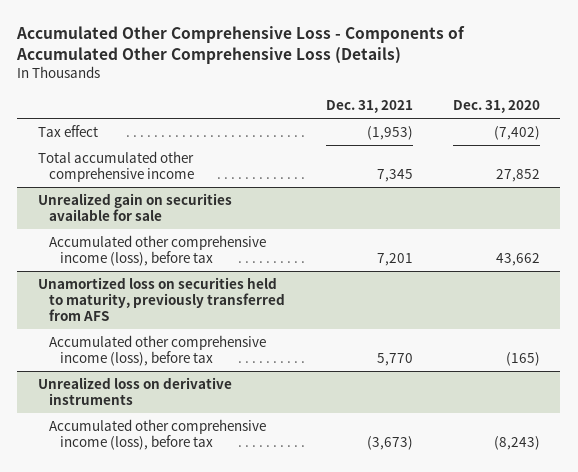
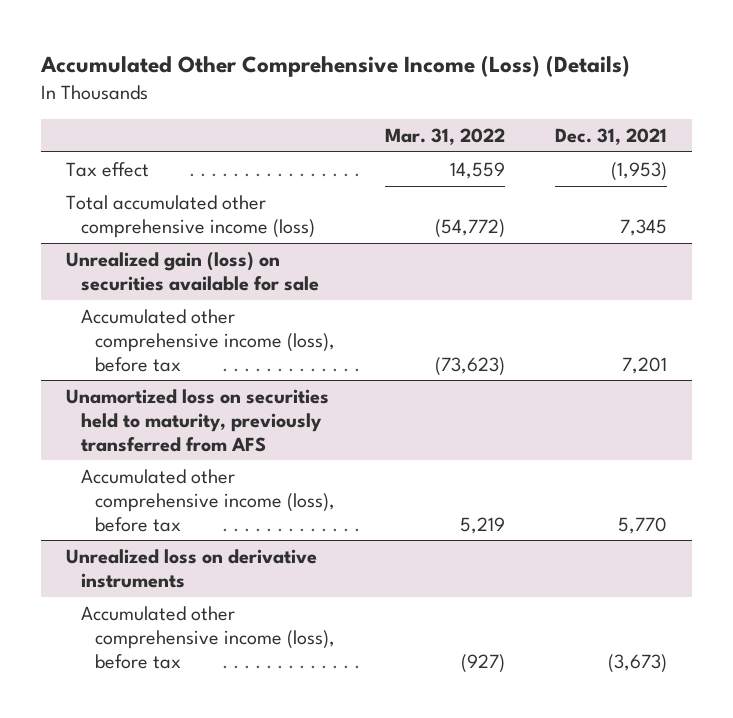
- Accumulated Other Comprehensive Loss - Components of Accumulated Other Comprehensive Loss (Details)
+ Accumulated Other Comprehensive Income (Loss) (Details)
- | Dec. 31, 2021 | Dec. 31, 2020
+ | Mar. 31, 2022 | Dec. 31, 2021
- Total accumulated other comprehensive income | 7,345 | 27,852
- Unrealized gain on securities available for sale
+ Total accumulated other comprehensive income (loss) | (54,772) | 7,345
+ Unrealized gain (loss) on securities available for sale

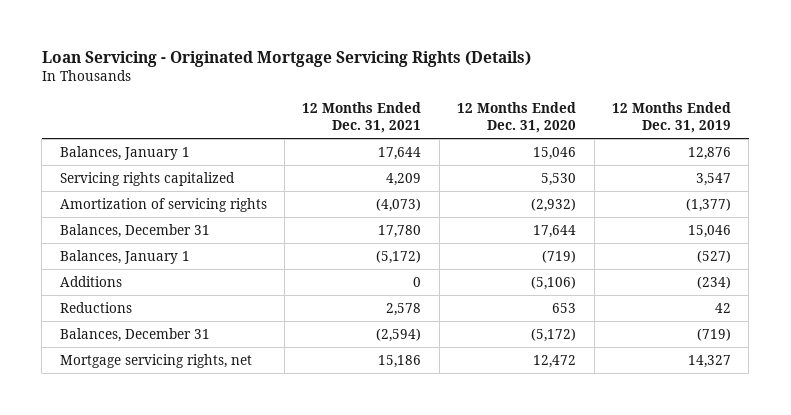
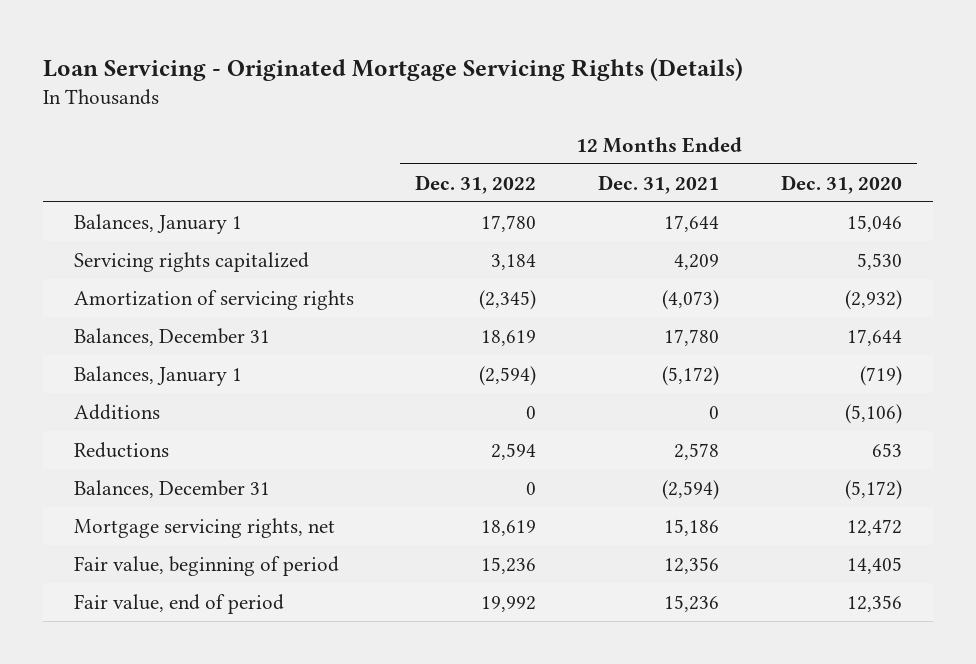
- | 12 Months Ended Dec. 31, 2021 | 12 Months Ended Dec. 31, 2020 | 12 Months Ended Dec. 31, 2019
+ | 12 Months Ended Dec. 31, 2022 | 12 Months Ended Dec. 31, 2021 | 12 Months Ended Dec. 31, 2020
+ Fair value, beginning of period | 15,236 | 12,356 | 14,405
+ Fair value, end of period | 19,992 | 15,236 | 12,356

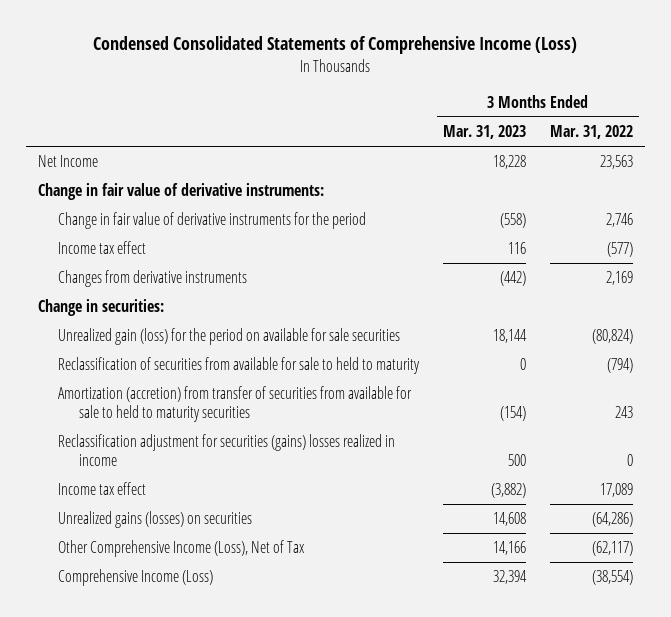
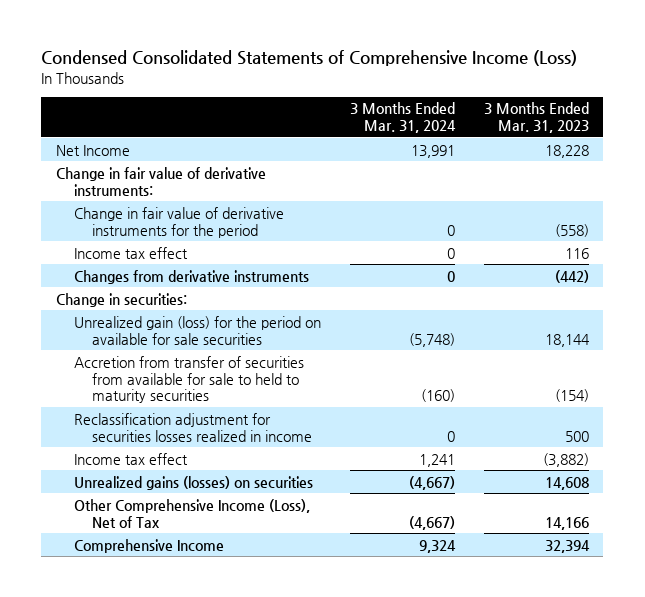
- | 3 Months Ended Mar. 31, 2023 | 3 Months Ended Mar. 31, 2022
+ | 3 Months Ended Mar. 31, 2024 | 3 Months Ended Mar. 31, 2023
- Reclassification of securities from available for sale to held to maturity | 0 | (794)
- Amortization (accretion) from transfer of securities from available for sale to held to maturity securities | (154) | 243
- Reclassification adjustment for securities (gains) losses realized in income | 500 | 0
+ Accretion from transfer of securities from available for sale to held to maturity securities | (160) | (154)
+ Reclassification adjustment for securities losses realized in income | 0 | 500
- Comprehensive Income (Loss) | 32,394 | (38,554)
+ Comprehensive Income | 9,324 | 32,394

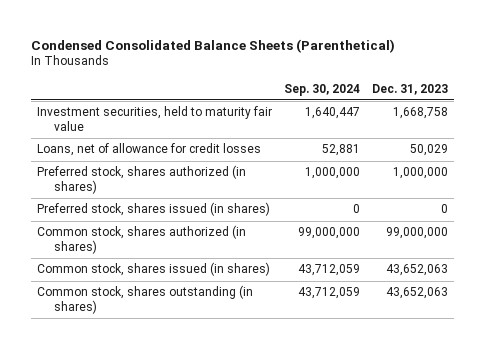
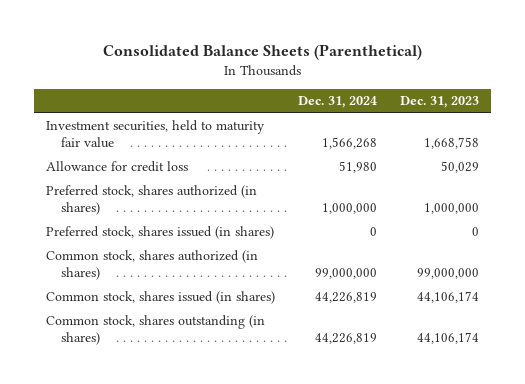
- Condensed Consolidated Balance Sheets (Parenthetical)
+ Consolidated Balance Sheets (Parenthetical)
- | Sep. 30, 2024 | Dec. 31, 2023
+ | Dec. 31, 2024 | Dec. 31, 2023
- Loans, net of allowance for credit losses | 52,881 | 50,029
+ Allowance for credit loss | 51,980 | 50,029
- Common stock, shares issued (in shares) | 43,712,059 | 43,652,063
- Common stock, shares outstanding (in shares) | 43,712,059 | 43,652,063
+ Common stock, shares issued (in shares) | 44,226,819 | 44,106,174
+ Common stock, shares outstanding (in shares) | 44,226,819 | 44,106,174

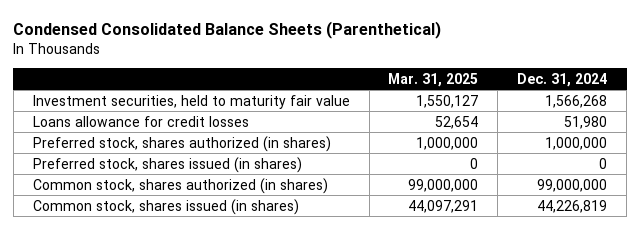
- Consolidated Balance Sheets (Parenthetical)
+ Condensed Consolidated Balance Sheets (Parenthetical)
- | Dec. 31, 2024 | Dec. 31, 2023
+ | Mar. 31, 2025 | Dec. 31, 2024
- Allowance for credit loss | 51,980 | 50,029
+ Loans allowance for credit losses | 52,654 | 51,980
- Common stock, shares outstanding (in shares) | 44,226,819 | 44,106,174

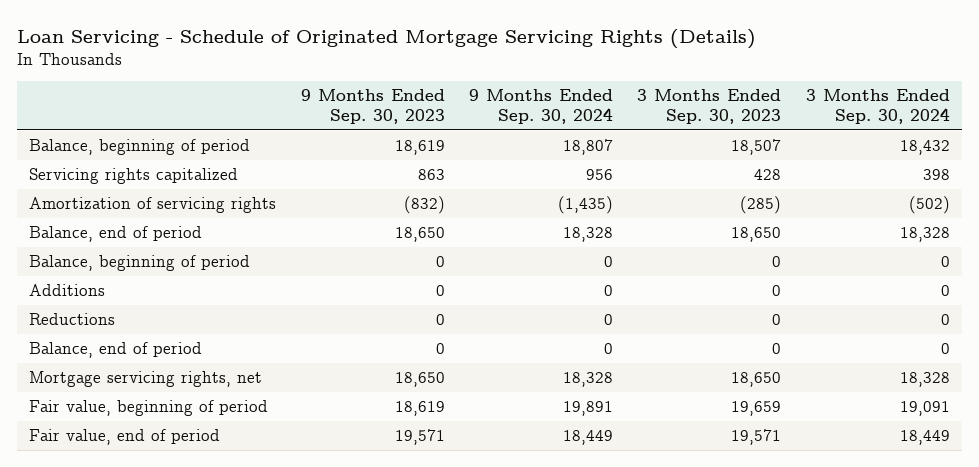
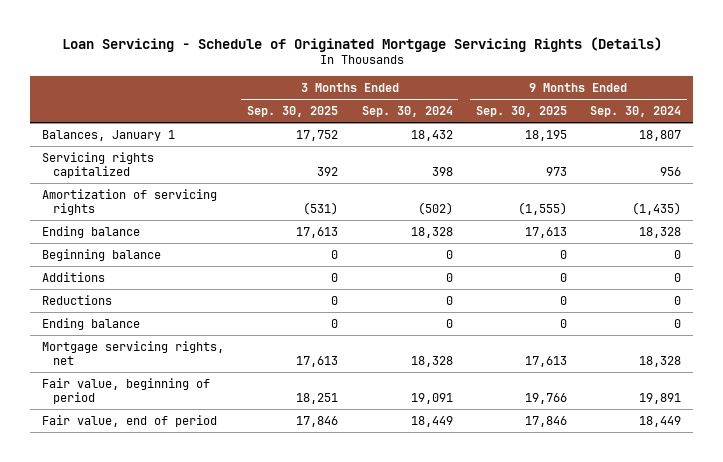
- | 9 Months Ended Sep. 30, 2023 | 9 Months Ended Sep. 30, 2024 | 3 Months Ended Sep. 30, 2023 | 3 Months Ended Sep. 30, 2024
+ | 3 Months Ended Sep. 30, 2025 | 3 Months Ended Sep. 30, 2024 | 9 Months Ended Sep. 30, 2025 | 9 Months Ended Sep. 30, 2024
- Balance, beginning of period | 18,619 | 18,807 | 18,507 | 18,432
+ Balances, January 1 | 17,752 | 18,432 | 18,195 | 18,807
- Balance, end of period | 18,650 | 18,328 | 18,650 | 18,328
- Balance, beginning of period | 0 | 0 | 0 | 0
+ Ending balance | 17,613 | 18,328 | 17,613 | 18,328
+ Beginning balance | 0 | 0 | 0 | 0
- Balance, end of period | 0 | 0 | 0 | 0
+ Ending balance | 0 | 0 | 0 | 0

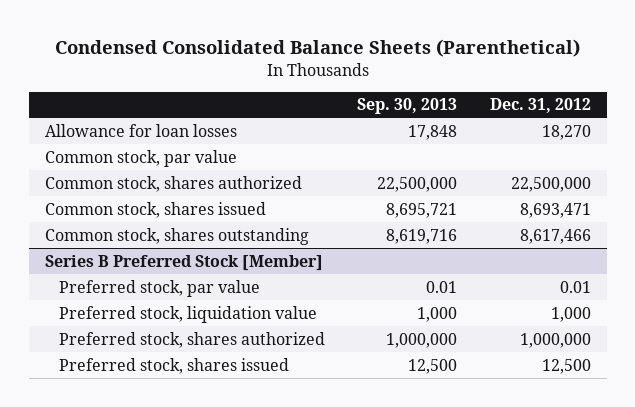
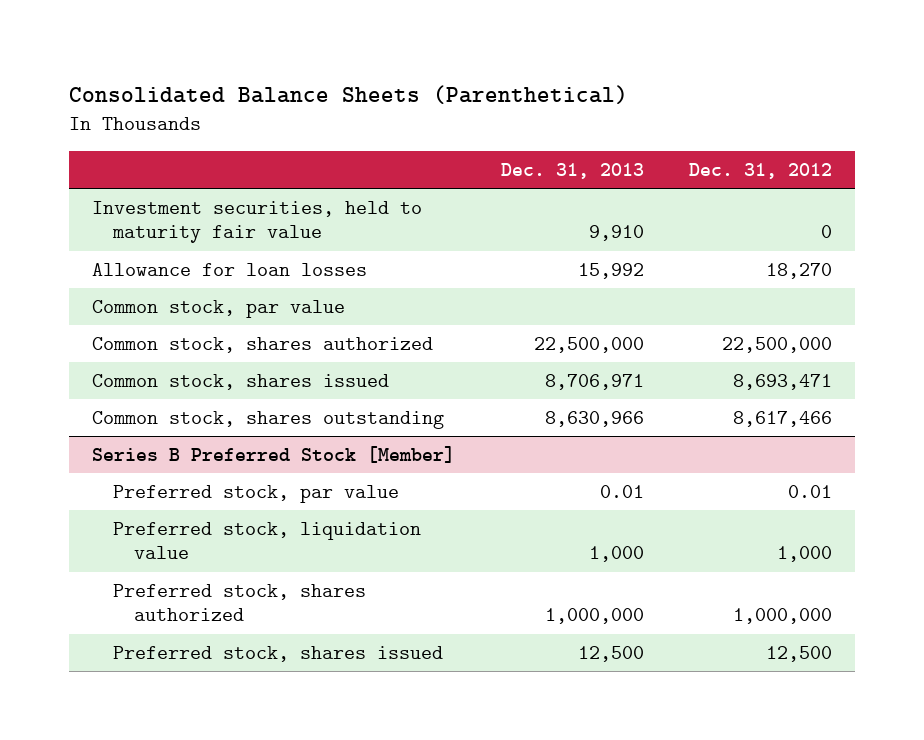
- Condensed Consolidated Balance Sheets (Parenthetical)
+ Consolidated Balance Sheets (Parenthetical)
- | Sep. 30, 2013 | Dec. 31, 2012
+ | Dec. 31, 2013 | Dec. 31, 2012
+ Investment securities, held to maturity fair value | 9,910 | 0

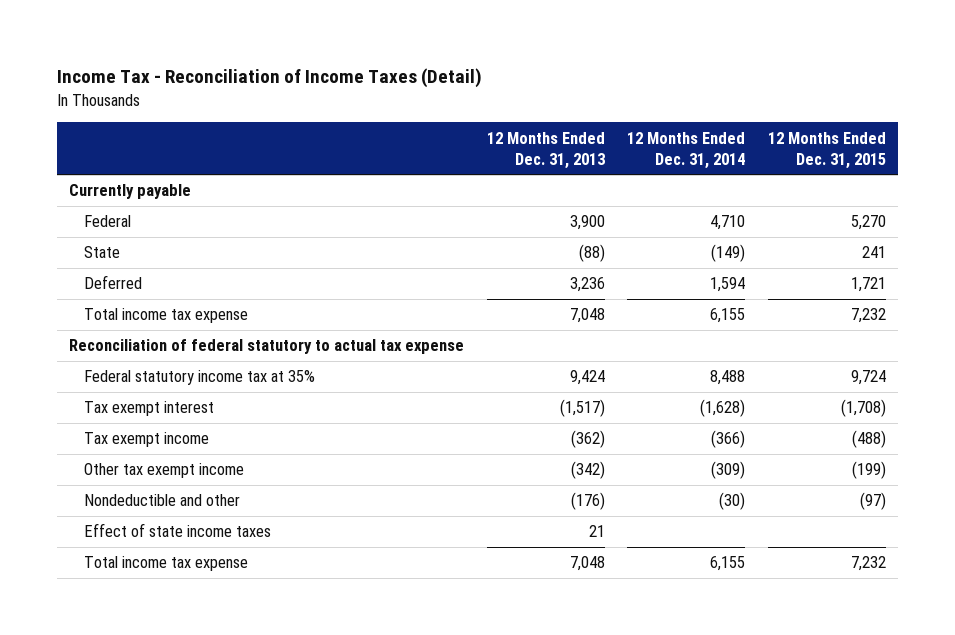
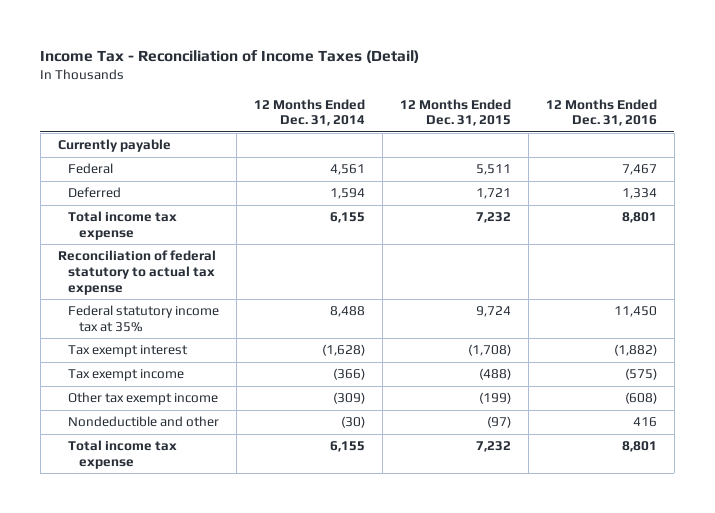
- | 12 Months Ended Dec. 31, 2013 | 12 Months Ended Dec. 31, 2014 | 12 Months Ended Dec. 31, 2015
+ | 12 Months Ended Dec. 31, 2014 | 12 Months Ended Dec. 31, 2015 | 12 Months Ended Dec. 31, 2016
- Federal | 3,900 | 4,710 | 5,270
- State | (88) | (149) | 241
+ Federal | 4,561 | 5,511 | 7,467
- Effect of state income taxes | 21 | |

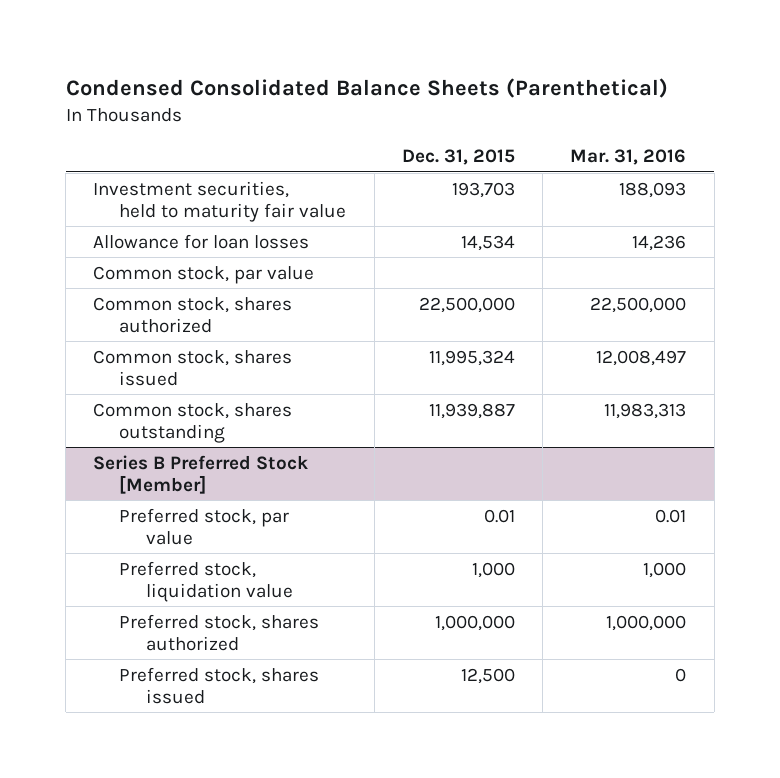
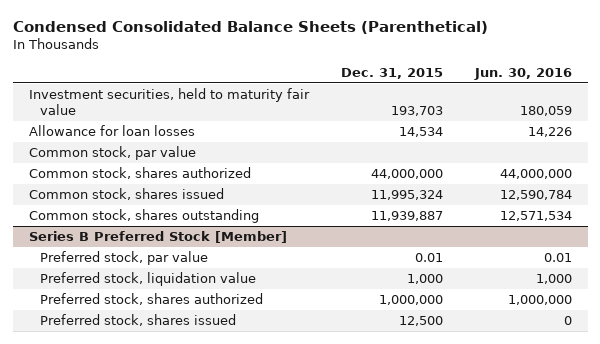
- | Dec. 31, 2015 | Mar. 31, 2016
+ | Dec. 31, 2015 | Jun. 30, 2016
- Common stock, shares authorized | 22,500,000 | 22,500,000
+ Common stock, shares authorized | 44,000,000 | 44,000,000

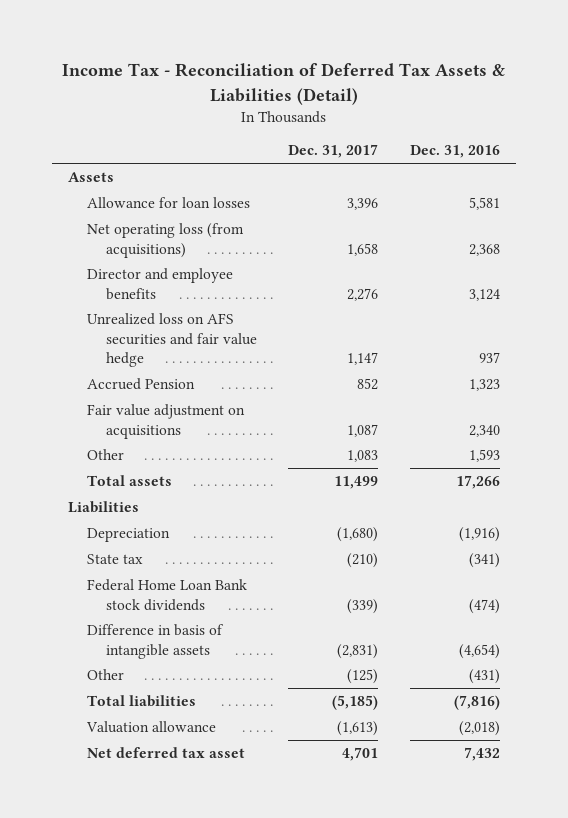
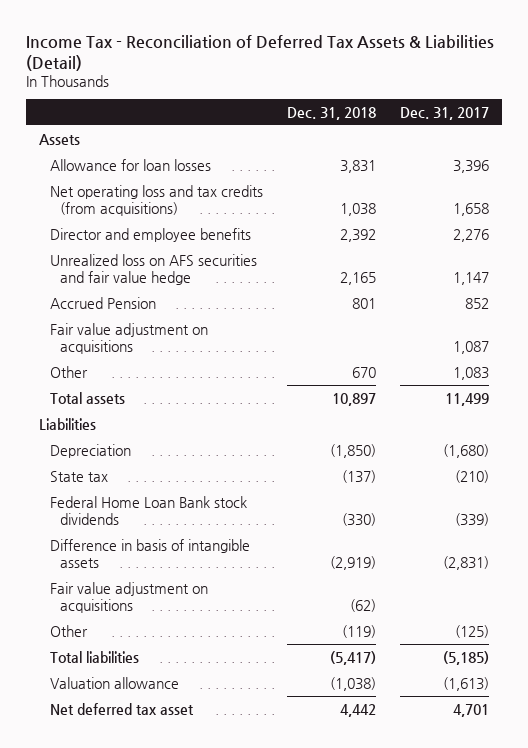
- | Dec. 31, 2017 | Dec. 31, 2016
+ | Dec. 31, 2018 | Dec. 31, 2017
- Net operating loss (from acquisitions) | 1,658 | 2,368
+ Net operating loss and tax credits (from acquisitions) | 1,038 | 1,658
+ Fair value adjustment on acquisitions | (62) |

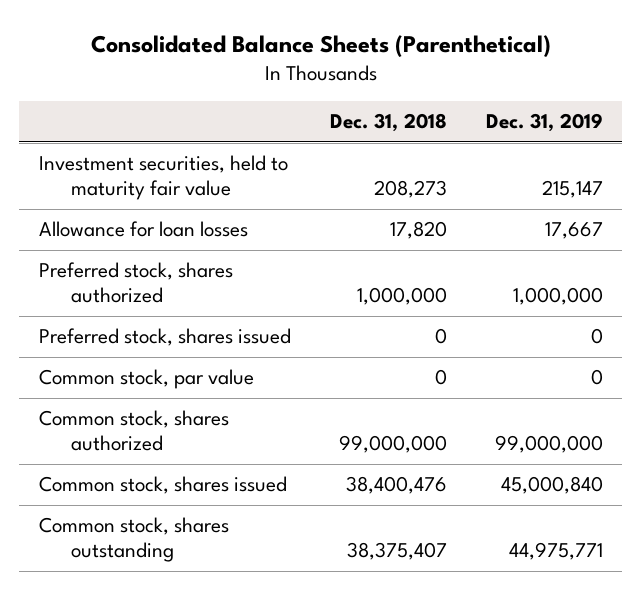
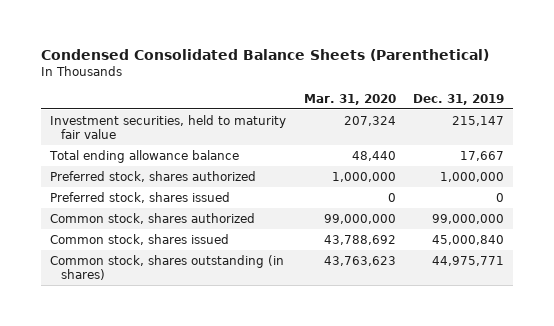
- Consolidated Balance Sheets (Parenthetical)
+ Condensed Consolidated Balance Sheets (Parenthetical)
- | Dec. 31, 2018 | Dec. 31, 2019
+ | Mar. 31, 2020 | Dec. 31, 2019
- Allowance for loan losses | 17,820 | 17,667
+ Total ending allowance balance | 48,440 | 17,667
- Common stock, par value | 0 | 0
- Common stock, shares outstanding | 38,375,407 | 44,975,771
+ Common stock, shares outstanding (in shares) | 43,763,623 | 44,975,771

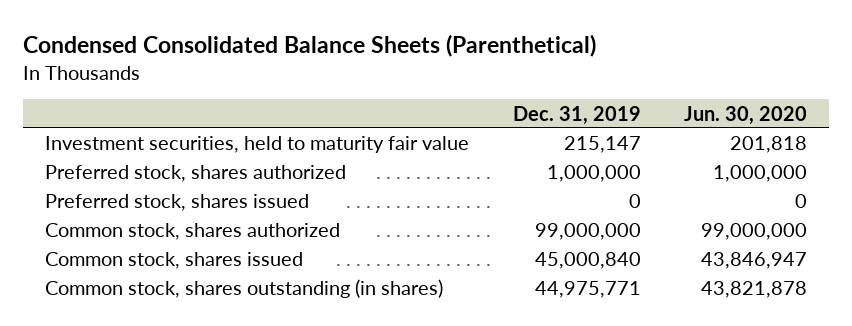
- | Mar. 31, 2020 | Dec. 31, 2019
+ | Dec. 31, 2019 | Jun. 30, 2020
- Total ending allowance balance | 48,440 | 17,667

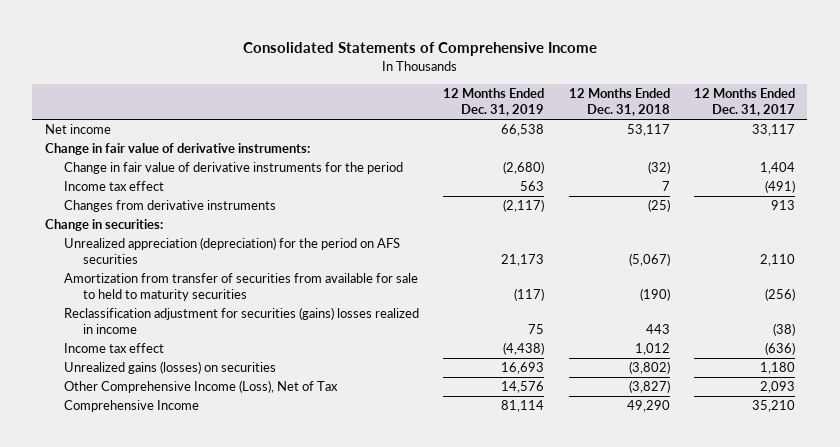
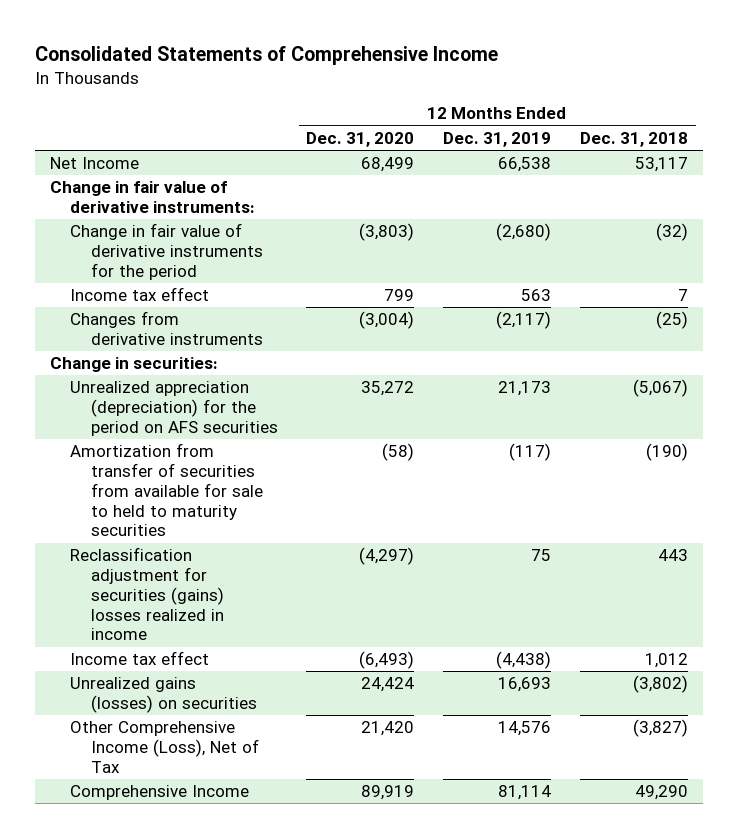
- | 12 Months Ended Dec. 31, 2019 | 12 Months Ended Dec. 31, 2018 | 12 Months Ended Dec. 31, 2017
+ | 12 Months Ended Dec. 31, 2020 | 12 Months Ended Dec. 31, 2019 | 12 Months Ended Dec. 31, 2018
- Net income | 66,538 | 53,117 | 33,117
+ Net Income | 68,499 | 66,538 | 53,117

